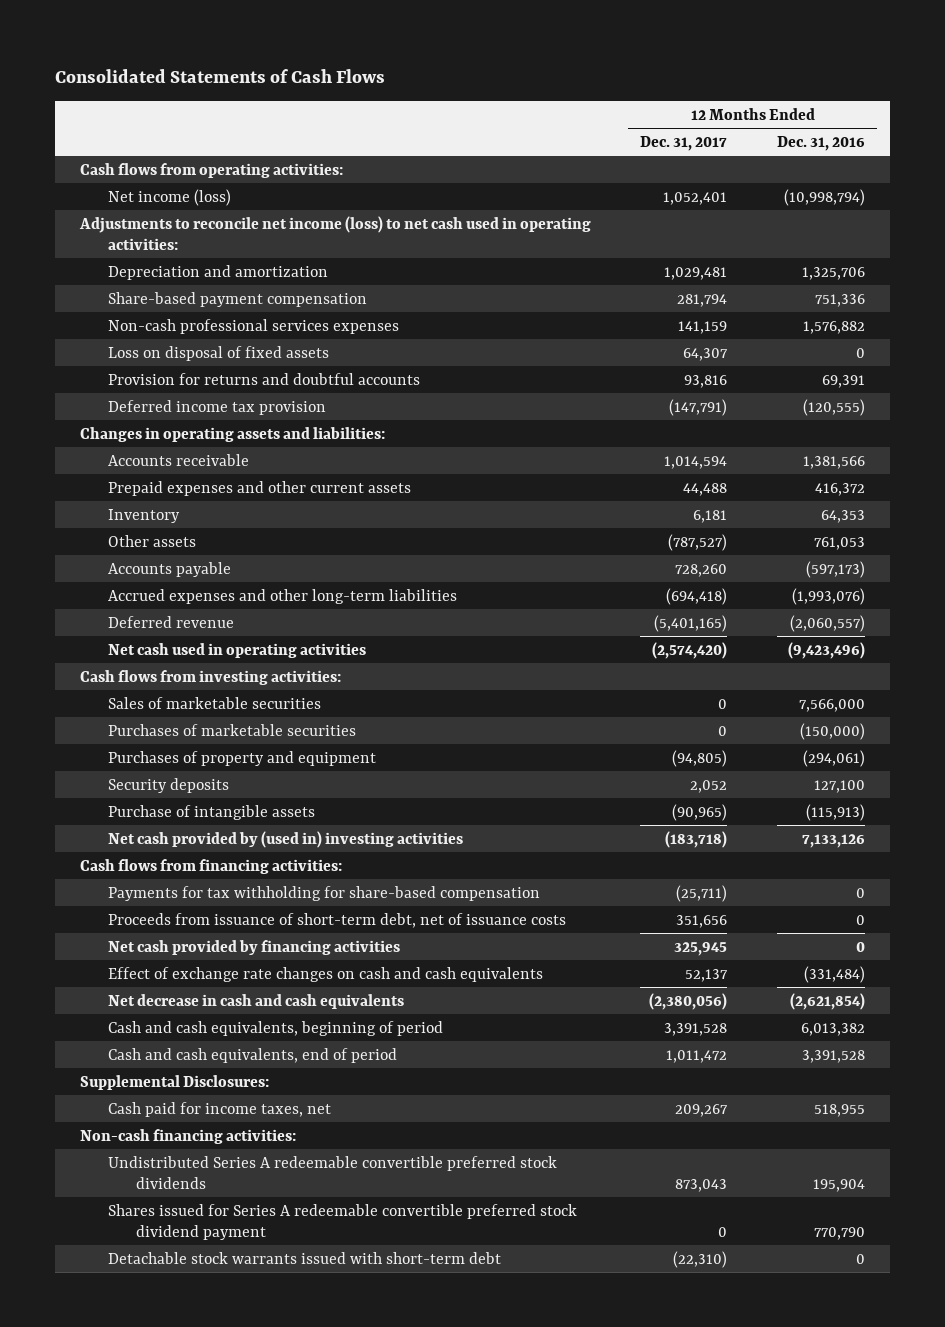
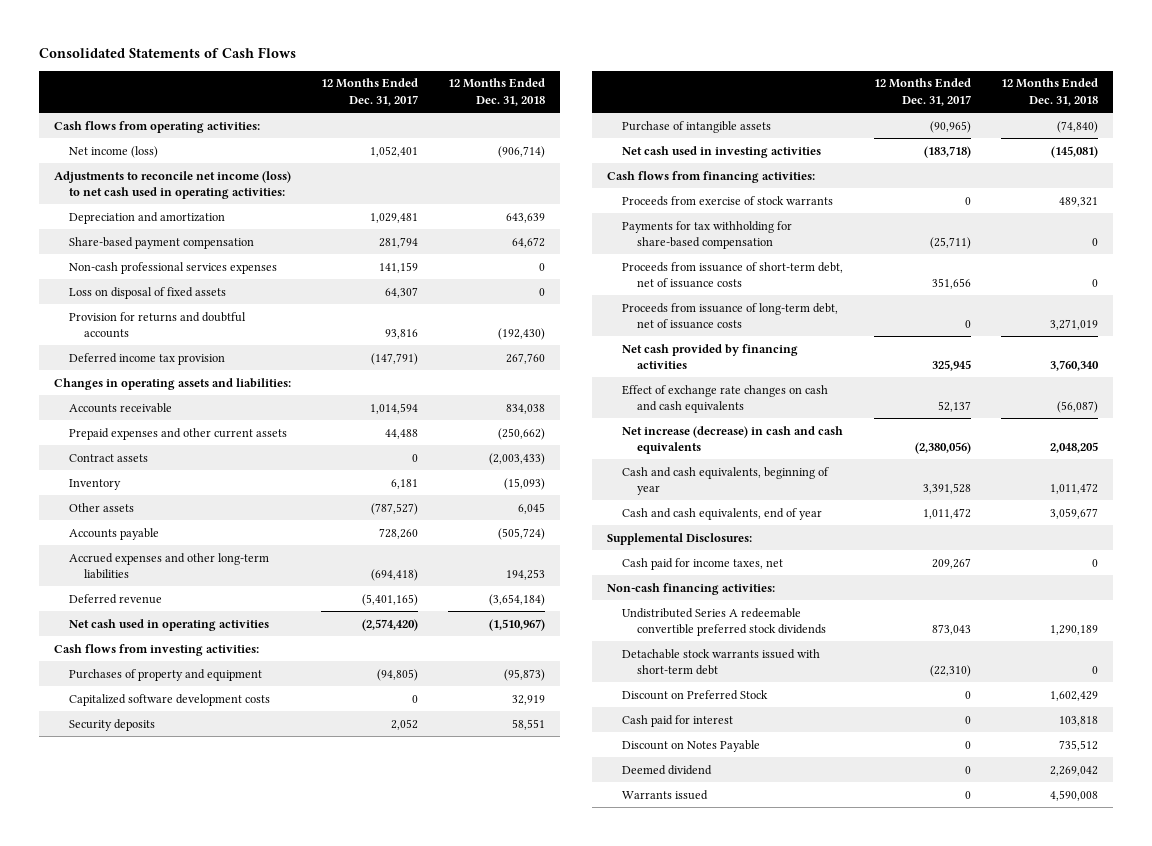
- | 12 Months Ended Dec. 31, 2017 | 12 Months Ended Dec. 31, 2016
+ | 12 Months Ended Dec. 31, 2017 | 12 Months Ended Dec. 31, 2018
+ Contract assets | 0 | (2,003,433)
- Sales of marketable securities | 0 | 7,566,000
- Purchases of marketable securities | 0 | (150,000)
+ Capitalized software development costs | 0 | 32,919
- Net cash provided by (used in) investing activities | (183,718) | 7,133,126
+ Net cash used in investing activities | (183,718) | (145,081)
+ Proceeds from exercise of stock warrants | 0 | 489,321
+ Proceeds from issuance of long-term debt, net of issuance costs | 0 | 3,271,019
- Net decrease in cash and cash equivalents | (2,380,056) | (2,621,854)
- Cash and cash equivalents, beginning of period | 3,391,528 | 6,013,382
- Cash and cash equivalents, end of period | 1,011,472 | 3,391,528
+ Net increase (decrease) in cash and cash equivalents | (2,380,056) | 2,048,205
+ Cash and cash equivalents, beginning of year | 3,391,528 | 1,011,472
+ Cash and cash equivalents, end of year | 1,011,472 | 3,059,677
- Shares issued for Series A redeemable convertible preferred stock dividend payment | 0 | 770,790
+ Discount on Preferred Stock | 0 | 1,602,429
+ Cash paid for interest | 0 | 103,818
+ Discount on Notes Payable | 0 | 735,512
+ Deemed dividend | 0 | 2,269,042
+ Warrants issued | 0 | 4,590,008

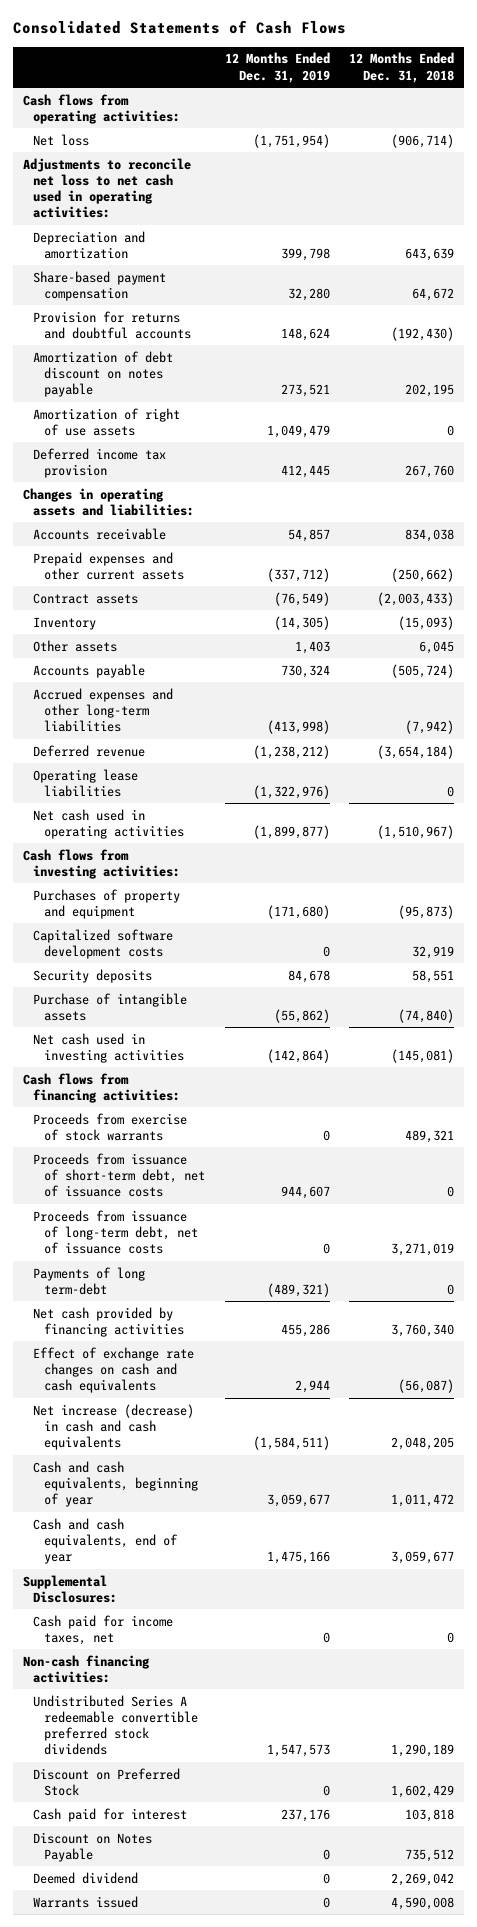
- | 12 Months Ended Dec. 31, 2017 | 12 Months Ended Dec. 31, 2018
+ | 12 Months Ended Dec. 31, 2019 | 12 Months Ended Dec. 31, 2018
- Net income (loss) | 1,052,401 | (906,714)
- Adjustments to reconcile net income (loss) to net cash used in operating activities:
+ Net loss | (1,751,954) | (906,714)
+ Adjustments to reconcile net loss to net cash used in operating activities:
- Non-cash professional services expenses | 141,159 | 0
- Loss on disposal of fixed assets | 64,307 | 0
+ Amortization of debt discount on notes payable | 273,521 | 202,195
+ Amortization of right of use assets | 1,049,479 | 0
- Accrued expenses and other long-term liabilities | (694,418) | 194,253
+ Accrued expenses and other long-term liabilities | (413,998) | (7,942)
+ Operating lease liabilities | (1,322,976) | 0
- Payments for tax withholding for share-based compensation | (25,711) | 0
+ Payments of long term-debt | (489,321) | 0
- Detachable stock warrants issued with short-term debt | (22,310) | 0

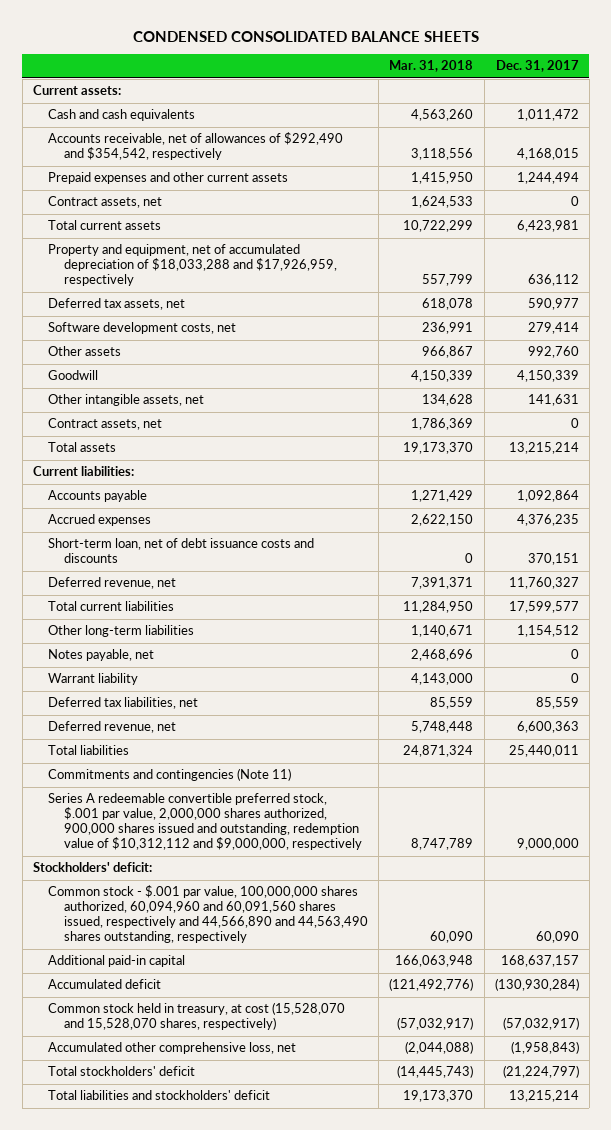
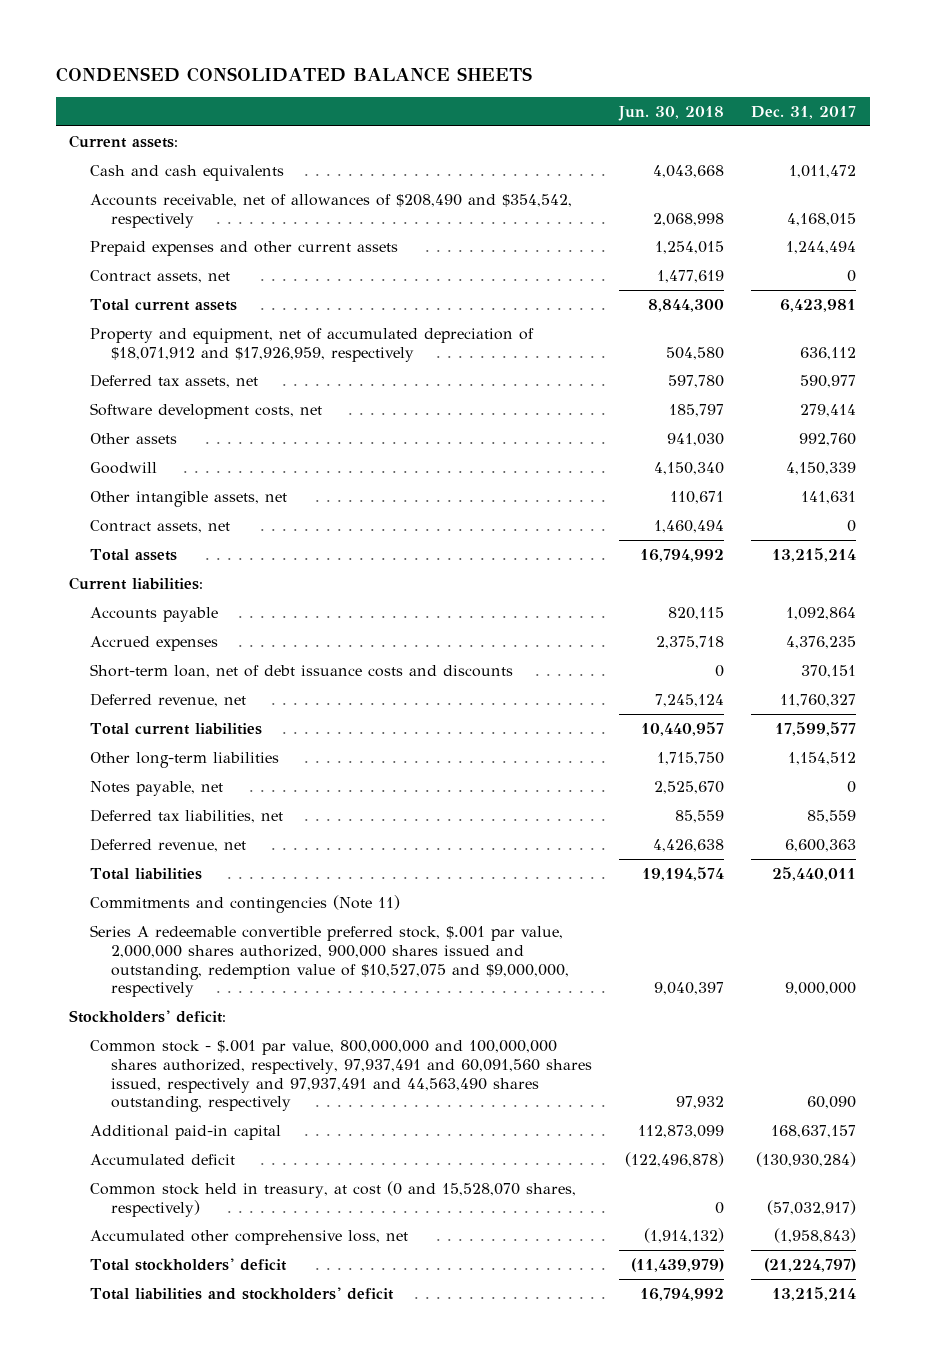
- | Mar. 31, 2018 | Dec. 31, 2017
+ | Jun. 30, 2018 | Dec. 31, 2017
- Accounts receivable, net of allowances of $292,490 and $354,542, respectively | 3,118,556 | 4,168,015
+ Accounts receivable, net of allowances of $208,490 and $354,542, respectively | 2,068,998 | 4,168,015
- Property and equipment, net of accumulated depreciation of $18,033,288 and $17,926,959, respectively | 557,799 | 636,112
+ Property and equipment, net of accumulated depreciation of $18,071,912 and $17,926,959, respectively | 504,580 | 636,112
- Warrant liability | 4,143,000 | 0
- Series A redeemable convertible preferred stock, $.001 par value, 2,000,000 shares authorized, 900,000 shares issued and outstanding, redemption value of $10,312,112 and $9,000,000, respectively | 8,747,789 | 9,000,000
+ Series A redeemable convertible preferred stock, $.001 par value, 2,000,000 shares authorized, 900,000 shares issued and outstanding, redemption value of $10,527,075 and $9,000,000, respectively | 9,040,397 | 9,000,000
- Common stock - $.001 par value, 100,000,000 shares authorized, 60,094,960 and 60,091,560 shares issued, respectively and 44,566,890 and 44,563,490 shares outstanding, respectively | 60,090 | 60,090
+ Common stock - $.001 par value, 800,000,000 and 100,000,000 shares authorized, respectively, 97,937,491 and 60,091,560 shares issued, respectively and 97,937,491 and 44,563,490 shares outstanding, respectively | 97,932 | 60,090
- Common stock held in treasury, at cost (15,528,070 and 15,528,070 shares, respectively) | (57,032,917) | (57,032,917)
+ Common stock held in treasury, at cost (0 and 15,528,070 shares, respectively) | 0 | (57,032,917)

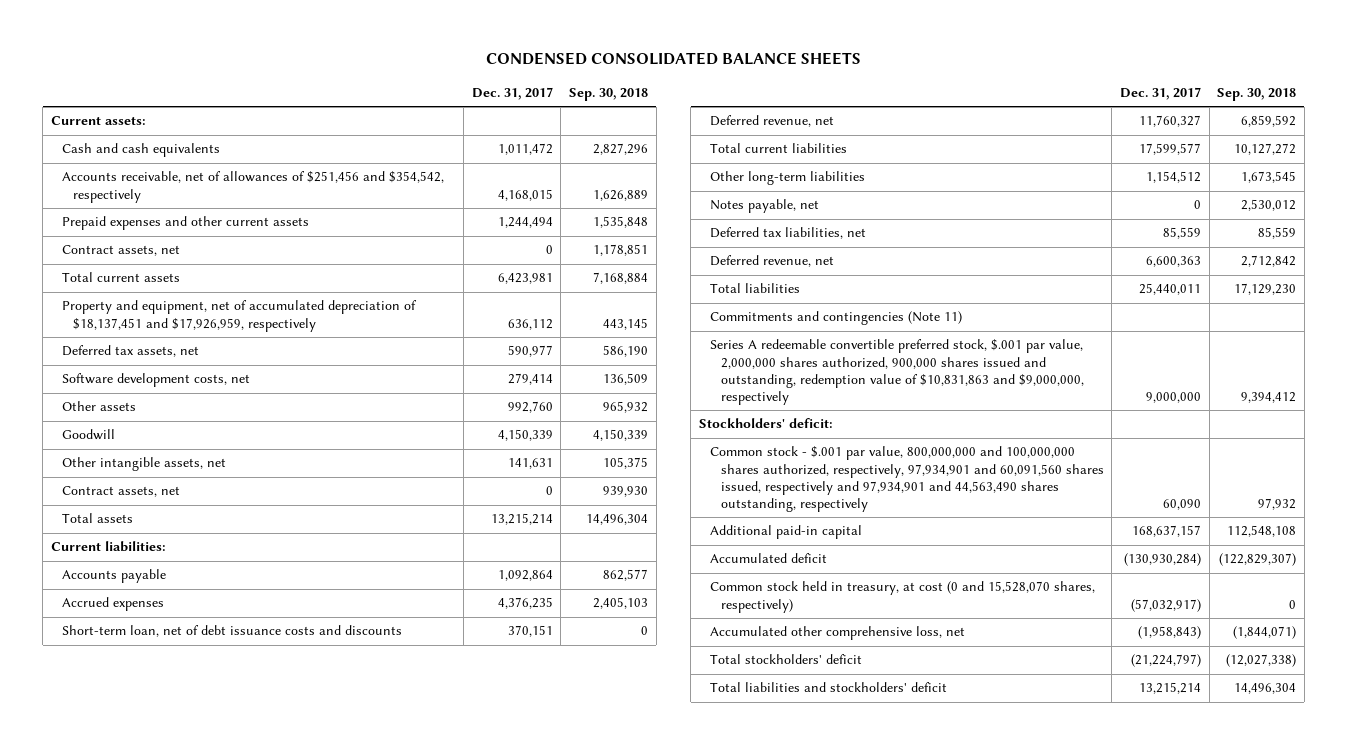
- | Jun. 30, 2018 | Dec. 31, 2017
+ | Dec. 31, 2017 | Sep. 30, 2018
- Accounts receivable, net of allowances of $208,490 and $354,542, respectively | 2,068,998 | 4,168,015
+ Accounts receivable, net of allowances of $251,456 and $354,542, respectively | 4,168,015 | 1,626,889
- Property and equipment, net of accumulated depreciation of $18,071,912 and $17,926,959, respectively | 504,580 | 636,112
+ Property and equipment, net of accumulated depreciation of $18,137,451 and $17,926,959, respectively | 636,112 | 443,145
- Series A redeemable convertible preferred stock, $.001 par value, 2,000,000 shares authorized, 900,000 shares issued and outstanding, redemption value of $10,527,075 and $9,000,000, respectively | 9,040,397 | 9,000,000
+ Series A redeemable convertible preferred stock, $.001 par value, 2,000,000 shares authorized, 900,000 shares issued and outstanding, redemption value of $10,831,863 and $9,000,000, respectively | 9,000,000 | 9,394,412
- Common stock - $.001 par value, 800,000,000 and 100,000,000 shares authorized, respectively, 97,937,491 and 60,091,560 shares issued, respectively and 97,937,491 and 44,563,490 shares outstanding, respectively | 97,932 | 60,090
+ Common stock - $.001 par value, 800,000,000 and 100,000,000 shares authorized, respectively, 97,934,901 and 60,091,560 shares issued, respectively and 97,934,901 and 44,563,490 shares outstanding, respectively | 60,090 | 97,932

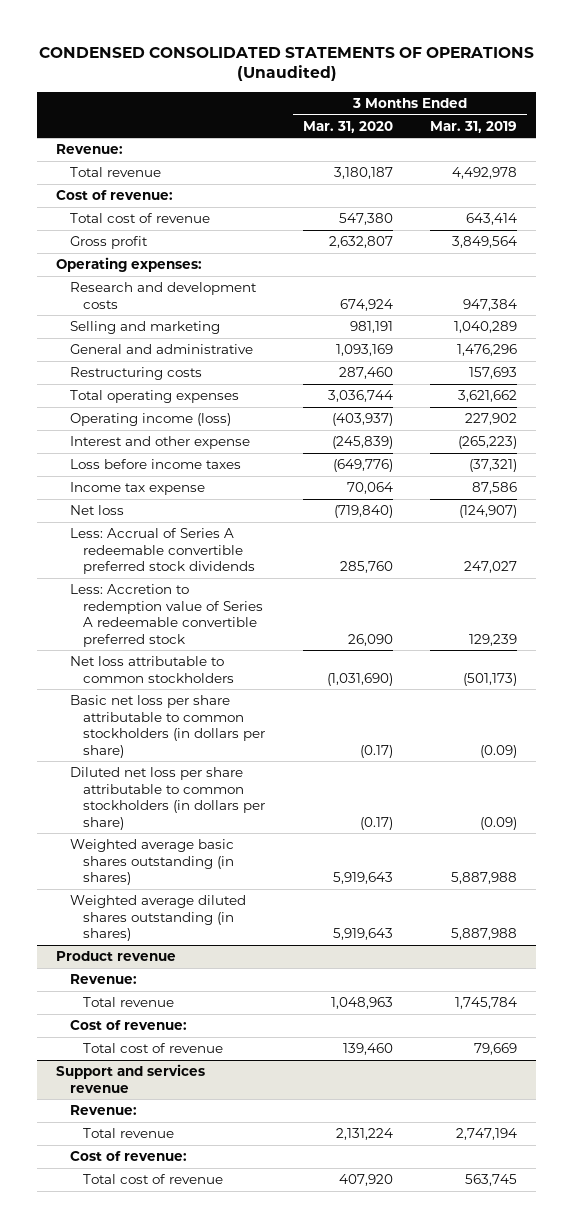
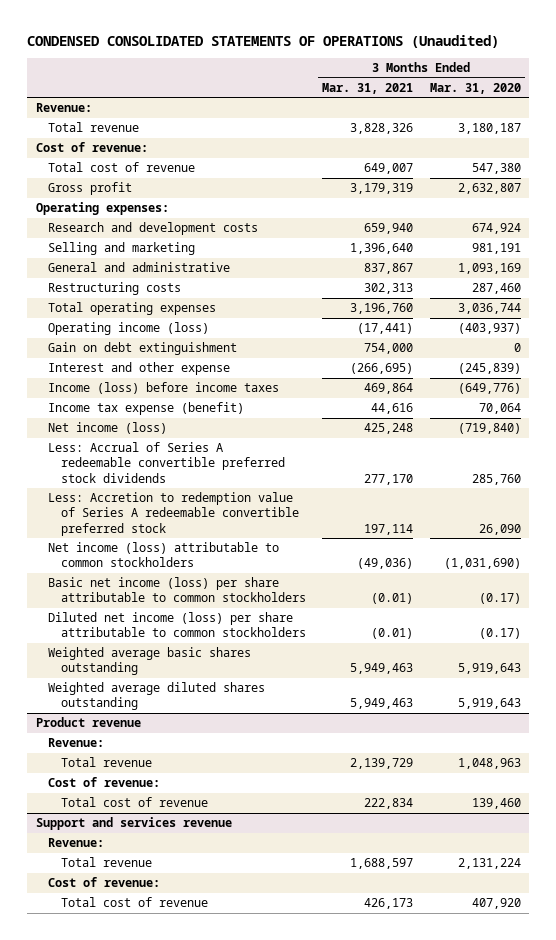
- | 3 Months Ended Mar. 31, 2020 | 3 Months Ended Mar. 31, 2019
+ | 3 Months Ended Mar. 31, 2021 | 3 Months Ended Mar. 31, 2020
+ Gain on debt extinguishment | 754,000 | 0
- Loss before income taxes | (649,776) | (37,321)
- Income tax expense | 70,064 | 87,586
- Net loss | (719,840) | (124,907)
+ Income (loss) before income taxes | 469,864 | (649,776)
+ Income tax expense (benefit) | 44,616 | 70,064
+ Net income (loss) | 425,248 | (719,840)
- Net loss attributable to common stockholders | (1,031,690) | (501,173)
- Basic net loss per share attributable to common stockholders (in dollars per share) | (0.17) | (0.09)
- Diluted net loss per share attributable to common stockholders (in dollars per share) | (0.17) | (0.09)
- Weighted average basic shares outstanding (in shares) | 5,919,643 | 5,887,988
- Weighted average diluted shares outstanding (in shares) | 5,919,643 | 5,887,988
+ Net income (loss) attributable to common stockholders | (49,036) | (1,031,690)
+ Basic net income (loss) per share attributable to common stockholders | (0.01) | (0.17)
+ Diluted net income (loss) per share attributable to common stockholders | (0.01) | (0.17)
+ Weighted average basic shares outstanding | 5,949,463 | 5,919,643
+ Weighted average diluted shares outstanding | 5,949,463 | 5,919,643

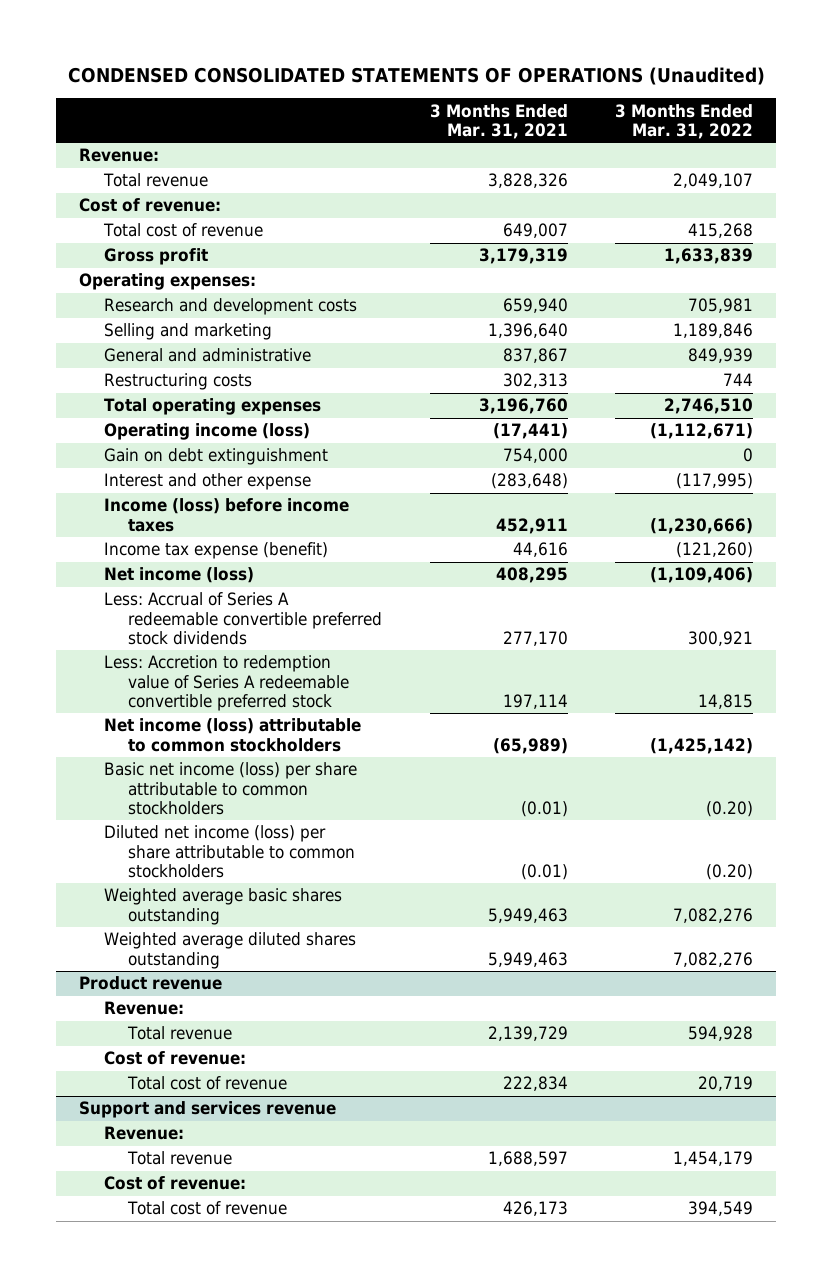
- | 3 Months Ended Mar. 31, 2021 | 3 Months Ended Mar. 31, 2020
+ | 3 Months Ended Mar. 31, 2021 | 3 Months Ended Mar. 31, 2022
- Interest and other expense | (266,695) | (245,839)
- Income (loss) before income taxes | 469,864 | (649,776)
+ Interest and other expense | (283,648) | (117,995)
+ Income (loss) before income taxes | 452,911 | (1,230,666)
- Net income (loss) | 425,248 | (719,840)
+ Net income (loss) | 408,295 | (1,109,406)
- Net income (loss) attributable to common stockholders | (49,036) | (1,031,690)
+ Net income (loss) attributable to common stockholders | (65,989) | (1,425,142)

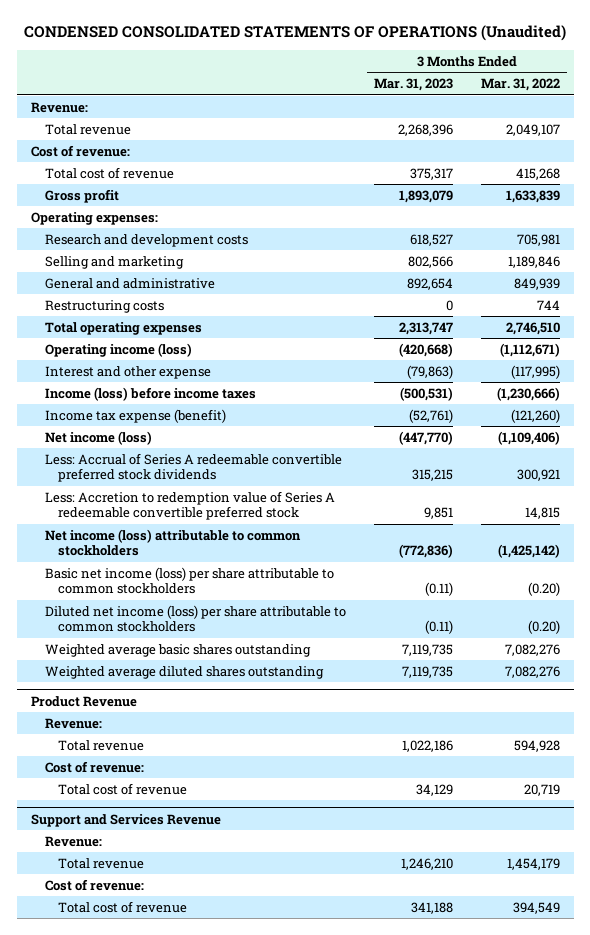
- | 3 Months Ended Mar. 31, 2021 | 3 Months Ended Mar. 31, 2022
+ | 3 Months Ended Mar. 31, 2023 | 3 Months Ended Mar. 31, 2022
- Gain on debt extinguishment | 754,000 | 0
- Product revenue
+ Product Revenue
- Support and services revenue
+ Support and Services Revenue

